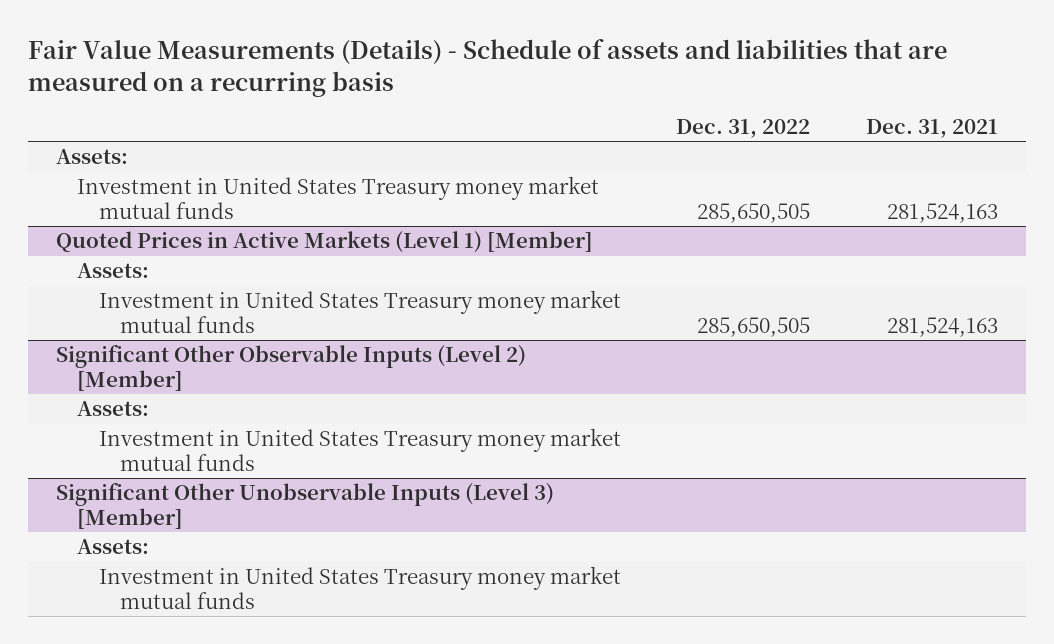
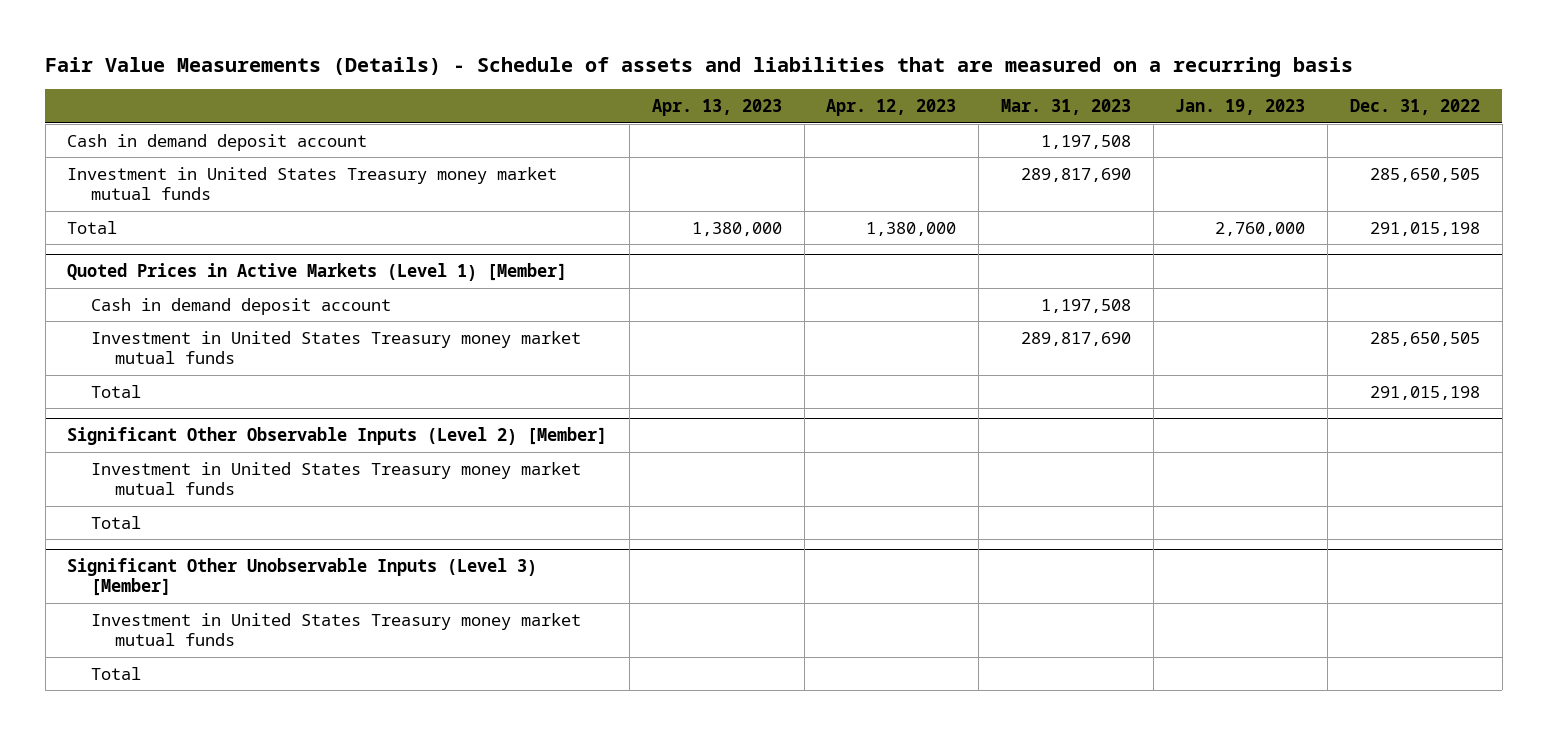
- | Dec. 31, 2022 | Dec. 31, 2021
+ | Apr. 13, 2023 | Apr. 12, 2023 | Mar. 31, 2023 | Jan. 19, 2023 | Dec. 31, 2022
- Assets:
+ Cash in demand deposit account | | | 1,197,508 | |
+ Total | 1,380,000 | 1,380,000 | | 2,760,000 | 291,015,198
@ Quoted Prices in Active Markets (Level 1) [Member]
- Assets:
+ Cash in demand deposit account | | | 1,197,508 | |
+ Total | | | | | 291,015,198
@ Significant Other Observable Inputs (Level 2) [Member]
- Assets:
+ Total
@ Significant Other Unobservable Inputs (Level 3) [Member]
- Assets:
+ Total

